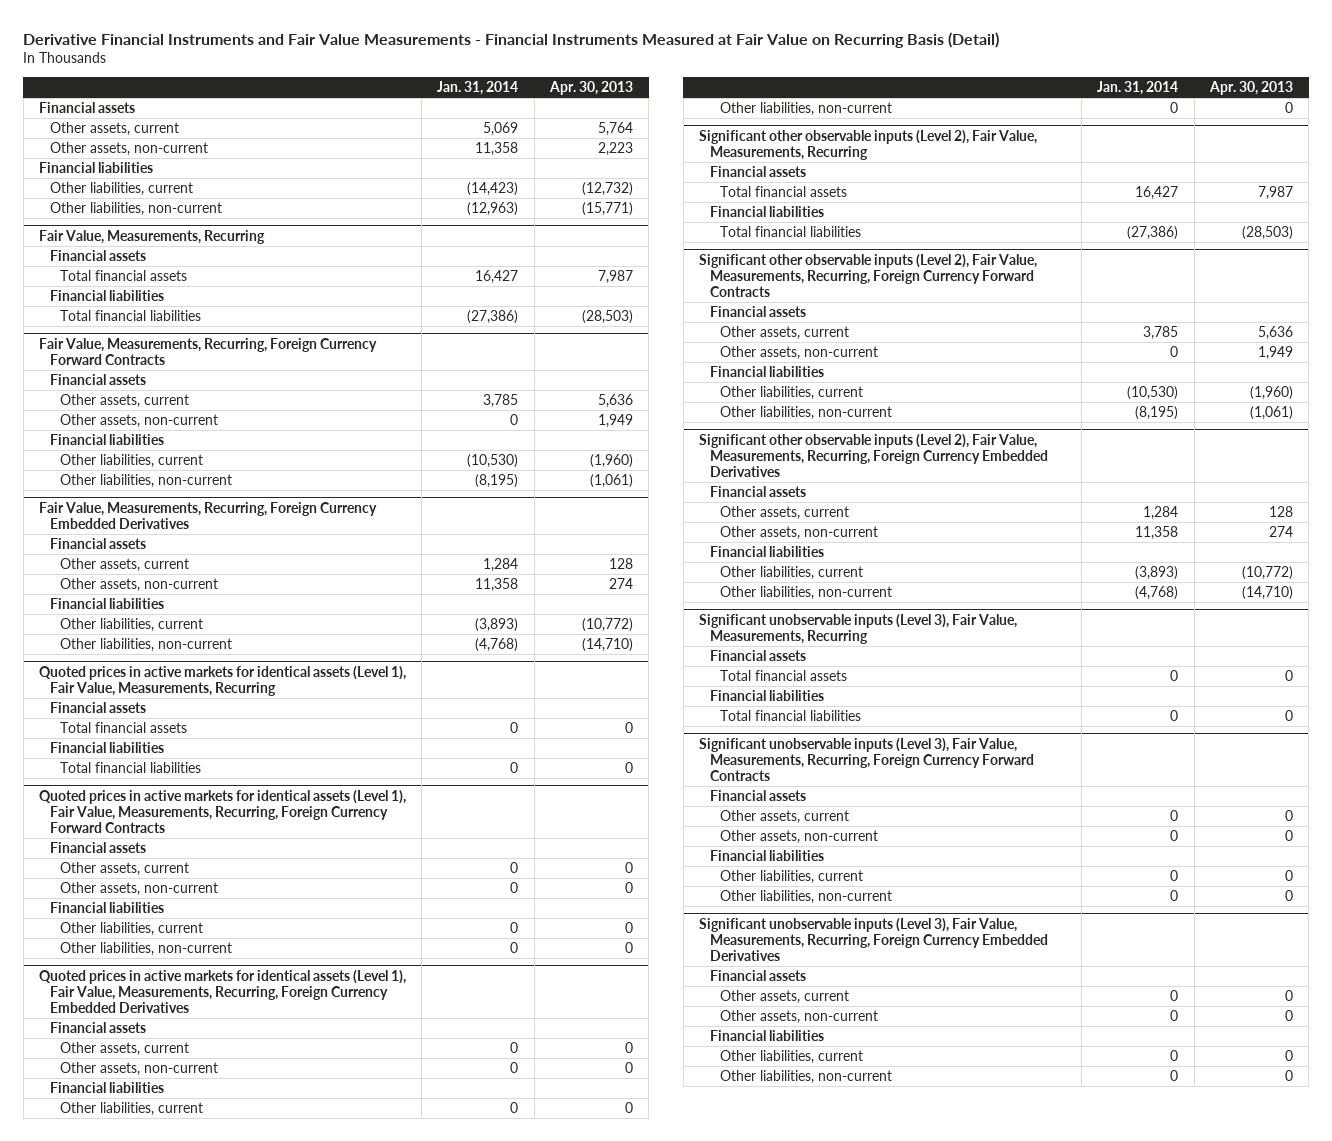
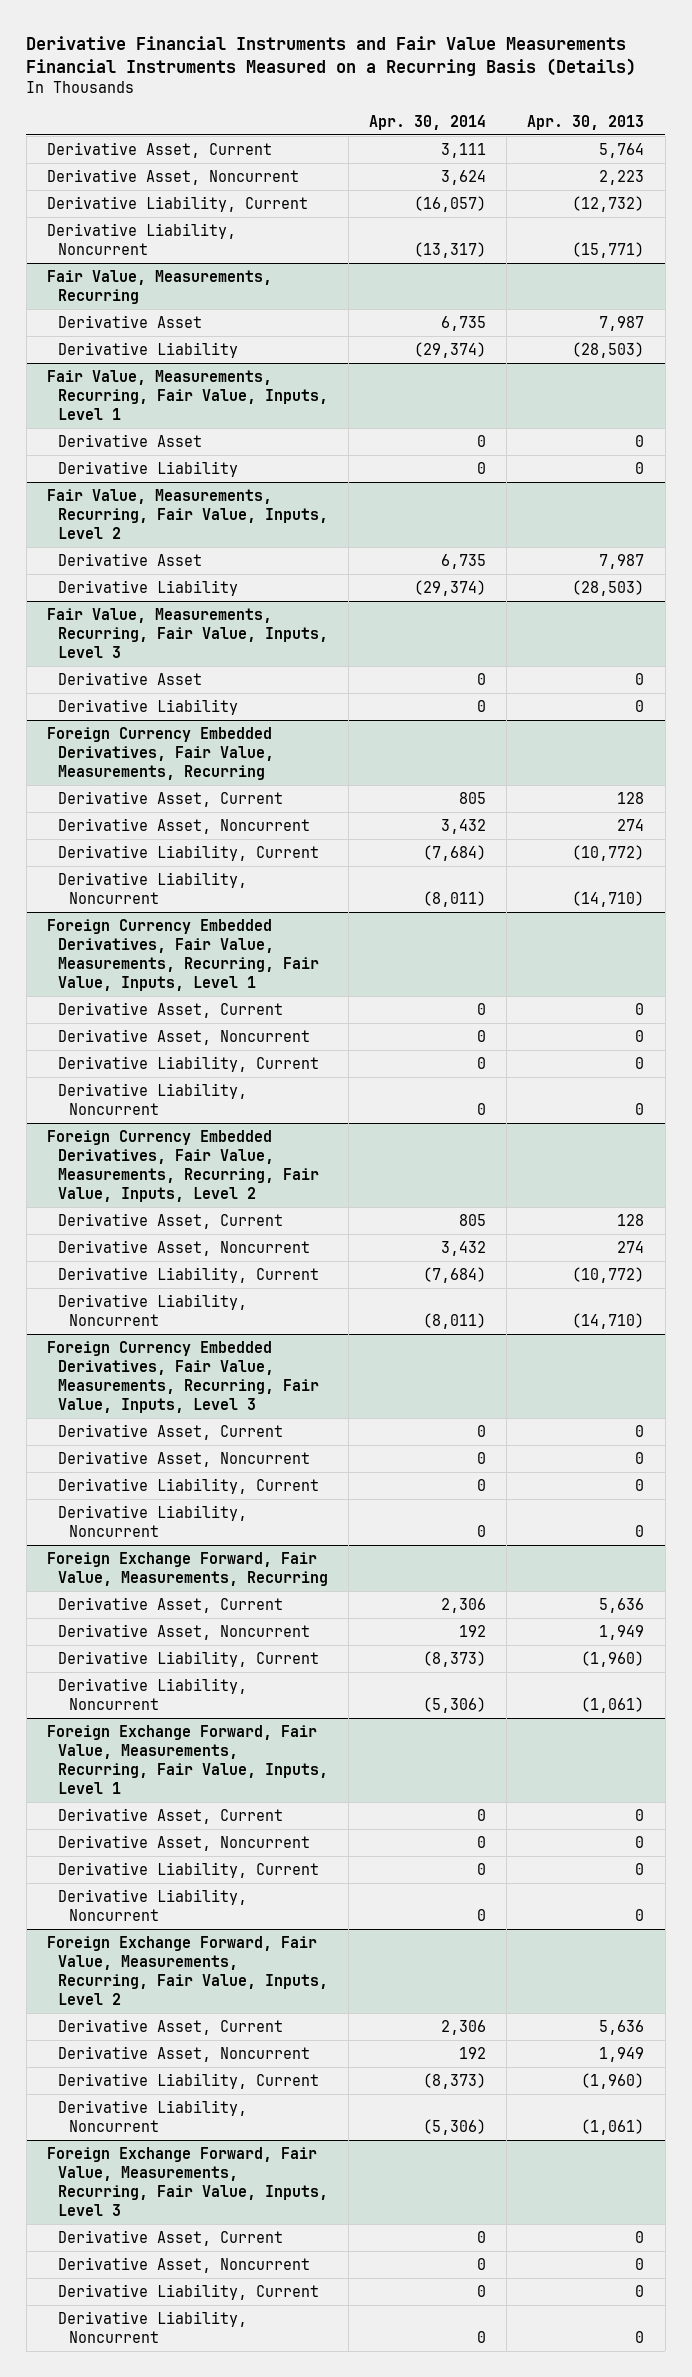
- Derivative Financial Instruments and Fair Value Measurements - Financial Instruments Measured at Fair Value on Recurring Basis (Detail)
+ Derivative Financial Instruments and Fair Value Measurements Financial Instruments Measured on a Recurring Basis (Details)
- | Jan. 31, 2014 | Apr. 30, 2013
+ | Apr. 30, 2014 | Apr. 30, 2013
- Financial assets
- Other assets, current | 5,069 | 5,764
- Other assets, non-current | 11,358 | 2,223
- Financial liabilities
- Other liabilities, current | (14,423) | (12,732)
- Other liabilities, non-current | (12,963) | (15,771)
+ Derivative Asset, Current | 3,111 | 5,764
+ Derivative Asset, Noncurrent | 3,624 | 2,223
+ Derivative Liability, Current | (16,057) | (12,732)
+ Derivative Liability, Noncurrent | (13,317) | (15,771)
@ Fair Value, Measurements, Recurring
- Financial assets
- Total financial assets | 16,427 | 7,987
- Financial liabilities
- Total financial liabilities | (27,386) | (28,503)
- Fair Value, Measurements, Recurring, Foreign Currency Forward Contracts
- Financial assets
- Other assets, current | 3,785 | 5,636
- Other assets, non-current | 0 | 1,949
- Financial liabilities
- Other liabilities, current | (10,530) | (1,960)
- Other liabilities, non-current | (8,195) | (1,061)
- Fair Value, Measurements, Recurring, Foreign Currency Embedded Derivatives
- Financial assets
- Other assets, current | 1,284 | 128
- Other assets, non-current | 11,358 | 274
- Financial liabilities
- Other liabilities, current | (3,893) | (10,772)
- Other liabilities, non-current | (4,768) | (14,710)
- Quoted prices in active markets for identical assets (Level 1), Fair Value, Measurements, Recurring
- Financial assets
- Total financial assets | 0 | 0
- Financial liabilities
- Total financial liabilities | 0 | 0
- Quoted prices in active markets for identical assets (Level 1), Fair Value, Measurements, Recurring, Foreign Currency Forward Contracts
- Financial assets
- Other assets, current | 0 | 0
- Other assets, non-current | 0 | 0
- Financial liabilities
- Other liabilities, current | 0 | 0
- Other liabilities, non-current | 0 | 0
- Quoted prices in active markets for identical assets (Level 1), Fair Value, Measurements, Recurring, Foreign Currency Embedded Derivatives
- Financial assets
- Other assets, current | 0 | 0
- Other assets, non-current | 0 | 0
- Financial liabilities
- Other liabilities, current | 0 | 0
- Other liabilities, non-current | 0 | 0
- Significant other observable inputs (Level 2), Fair Value, Measurements, Recurring
- Financial assets
- Total financial assets | 16,427 | 7,987
- Financial liabilities
- Total financial liabilities | (27,386) | (28,503)
- Significant other observable inputs (Level 2), Fair Value, Measurements, Recurring, Foreign Currency Forward Contracts
- Financial assets
- Other assets, current | 3,785 | 5,636
- Other assets, non-current | 0 | 1,949
- Financial liabilities
- Other liabilities, current | (10,530) | (1,960)
- Other liabilities, non-current | (8,195) | (1,061)
- Significant other observable inputs (Level 2), Fair Value, Measurements, Recurring, Foreign Currency Embedded Derivatives
- Financial assets
- Other assets, current | 1,284 | 128
- Other assets, non-current | 11,358 | 274
- Financial liabilities
- Other liabilities, current | (3,893) | (10,772)
- Other liabilities, non-current | (4,768) | (14,710)
- Significant unobservable inputs (Level 3), Fair Value, Measurements, Recurring
- Financial assets
- Total financial assets | 0 | 0
- Financial liabilities
- Total financial liabilities | 0 | 0
- Significant unobservable inputs (Level 3), Fair Value, Measurements, Recurring, Foreign Currency Forward Contracts
- Financial assets
- Other assets, current | 0 | 0
- Other assets, non-current | 0 | 0
- Financial liabilities
- Other liabilities, current | 0 | 0
- Other liabilities, non-current | 0 | 0
- Significant unobservable inputs (Level 3), Fair Value, Measurements, Recurring, Foreign Currency Embedded Derivatives
- Financial assets
- Other assets, current | 0 | 0
- Other assets, non-current | 0 | 0
- Financial liabilities
- Other liabilities, current | 0 | 0
- Other liabilities, non-current | 0 | 0
@ Fair Value, Measurements, Recurring
+ Derivative Asset | 6,735 | 7,987
+ Derivative Liability | (29,374) | (28,503)
+ Fair Value, Measurements, Recurring, Fair Value, Inputs, Level 1
+ Derivative Asset | 0 | 0
+ Derivative Liability | 0 | 0
+ Fair Value, Measurements, Recurring, Fair Value, Inputs, Level 2
+ Derivative Asset | 6,735 | 7,987
+ Derivative Liability | (29,374) | (28,503)
+ Fair Value, Measurements, Recurring, Fair Value, Inputs, Level 3
+ Derivative Asset | 0 | 0
+ Derivative Liability | 0 | 0
+ Foreign Currency Embedded Derivatives, Fair Value, Measurements, Recurring
+ Derivative Asset, Current | 805 | 128
+ Derivative Asset, Noncurrent | 3,432 | 274
+ Derivative Liability, Current | (7,684) | (10,772)
+ Derivative Liability, Noncurrent | (8,011) | (14,710)
+ Foreign Currency Embedded Derivatives, Fair Value, Measurements, Recurring, Fair Value, Inputs, Level 1
+ Derivative Asset, Current | 0 | 0
+ Derivative Asset, Noncurrent | 0 | 0
+ Derivative Liability, Current | 0 | 0
+ Derivative Liability, Noncurrent | 0 | 0
+ Foreign Currency Embedded Derivatives, Fair Value, Measurements, Recurring, Fair Value, Inputs, Level 2
+ Derivative Asset, Current | 805 | 128
+ Derivative Asset, Noncurrent | 3,432 | 274
+ Derivative Liability, Current | (7,684) | (10,772)
+ Derivative Liability, Noncurrent | (8,011) | (14,710)
+ Foreign Currency Embedded Derivatives, Fair Value, Measurements, Recurring, Fair Value, Inputs, Level 3
+ Derivative Asset, Current | 0 | 0
+ Derivative Asset, Noncurrent | 0 | 0
+ Derivative Liability, Current | 0 | 0
+ Derivative Liability, Noncurrent | 0 | 0
+ Foreign Exchange Forward, Fair Value, Measurements, Recurring
+ Derivative Asset, Current | 2,306 | 5,636
+ Derivative Asset, Noncurrent | 192 | 1,949
+ Derivative Liability, Current | (8,373) | (1,960)
+ Derivative Liability, Noncurrent | (5,306) | (1,061)
+ Foreign Exchange Forward, Fair Value, Measurements, Recurring, Fair Value, Inputs, Level 1
+ Derivative Asset, Current | 0 | 0
+ Derivative Asset, Noncurrent | 0 | 0
+ Derivative Liability, Current | 0 | 0
+ Derivative Liability, Noncurrent | 0 | 0
+ Foreign Exchange Forward, Fair Value, Measurements, Recurring, Fair Value, Inputs, Level 2
+ Derivative Asset, Current | 2,306 | 5,636
+ Derivative Asset, Noncurrent | 192 | 1,949
+ Derivative Liability, Current | (8,373) | (1,960)
+ Derivative Liability, Noncurrent | (5,306) | (1,061)
+ Foreign Exchange Forward, Fair Value, Measurements, Recurring, Fair Value, Inputs, Level 3
+ Derivative Asset, Current | 0 | 0
+ Derivative Asset, Noncurrent | 0 | 0
+ Derivative Liability, Current | 0 | 0
+ Derivative Liability, Noncurrent | 0 | 0

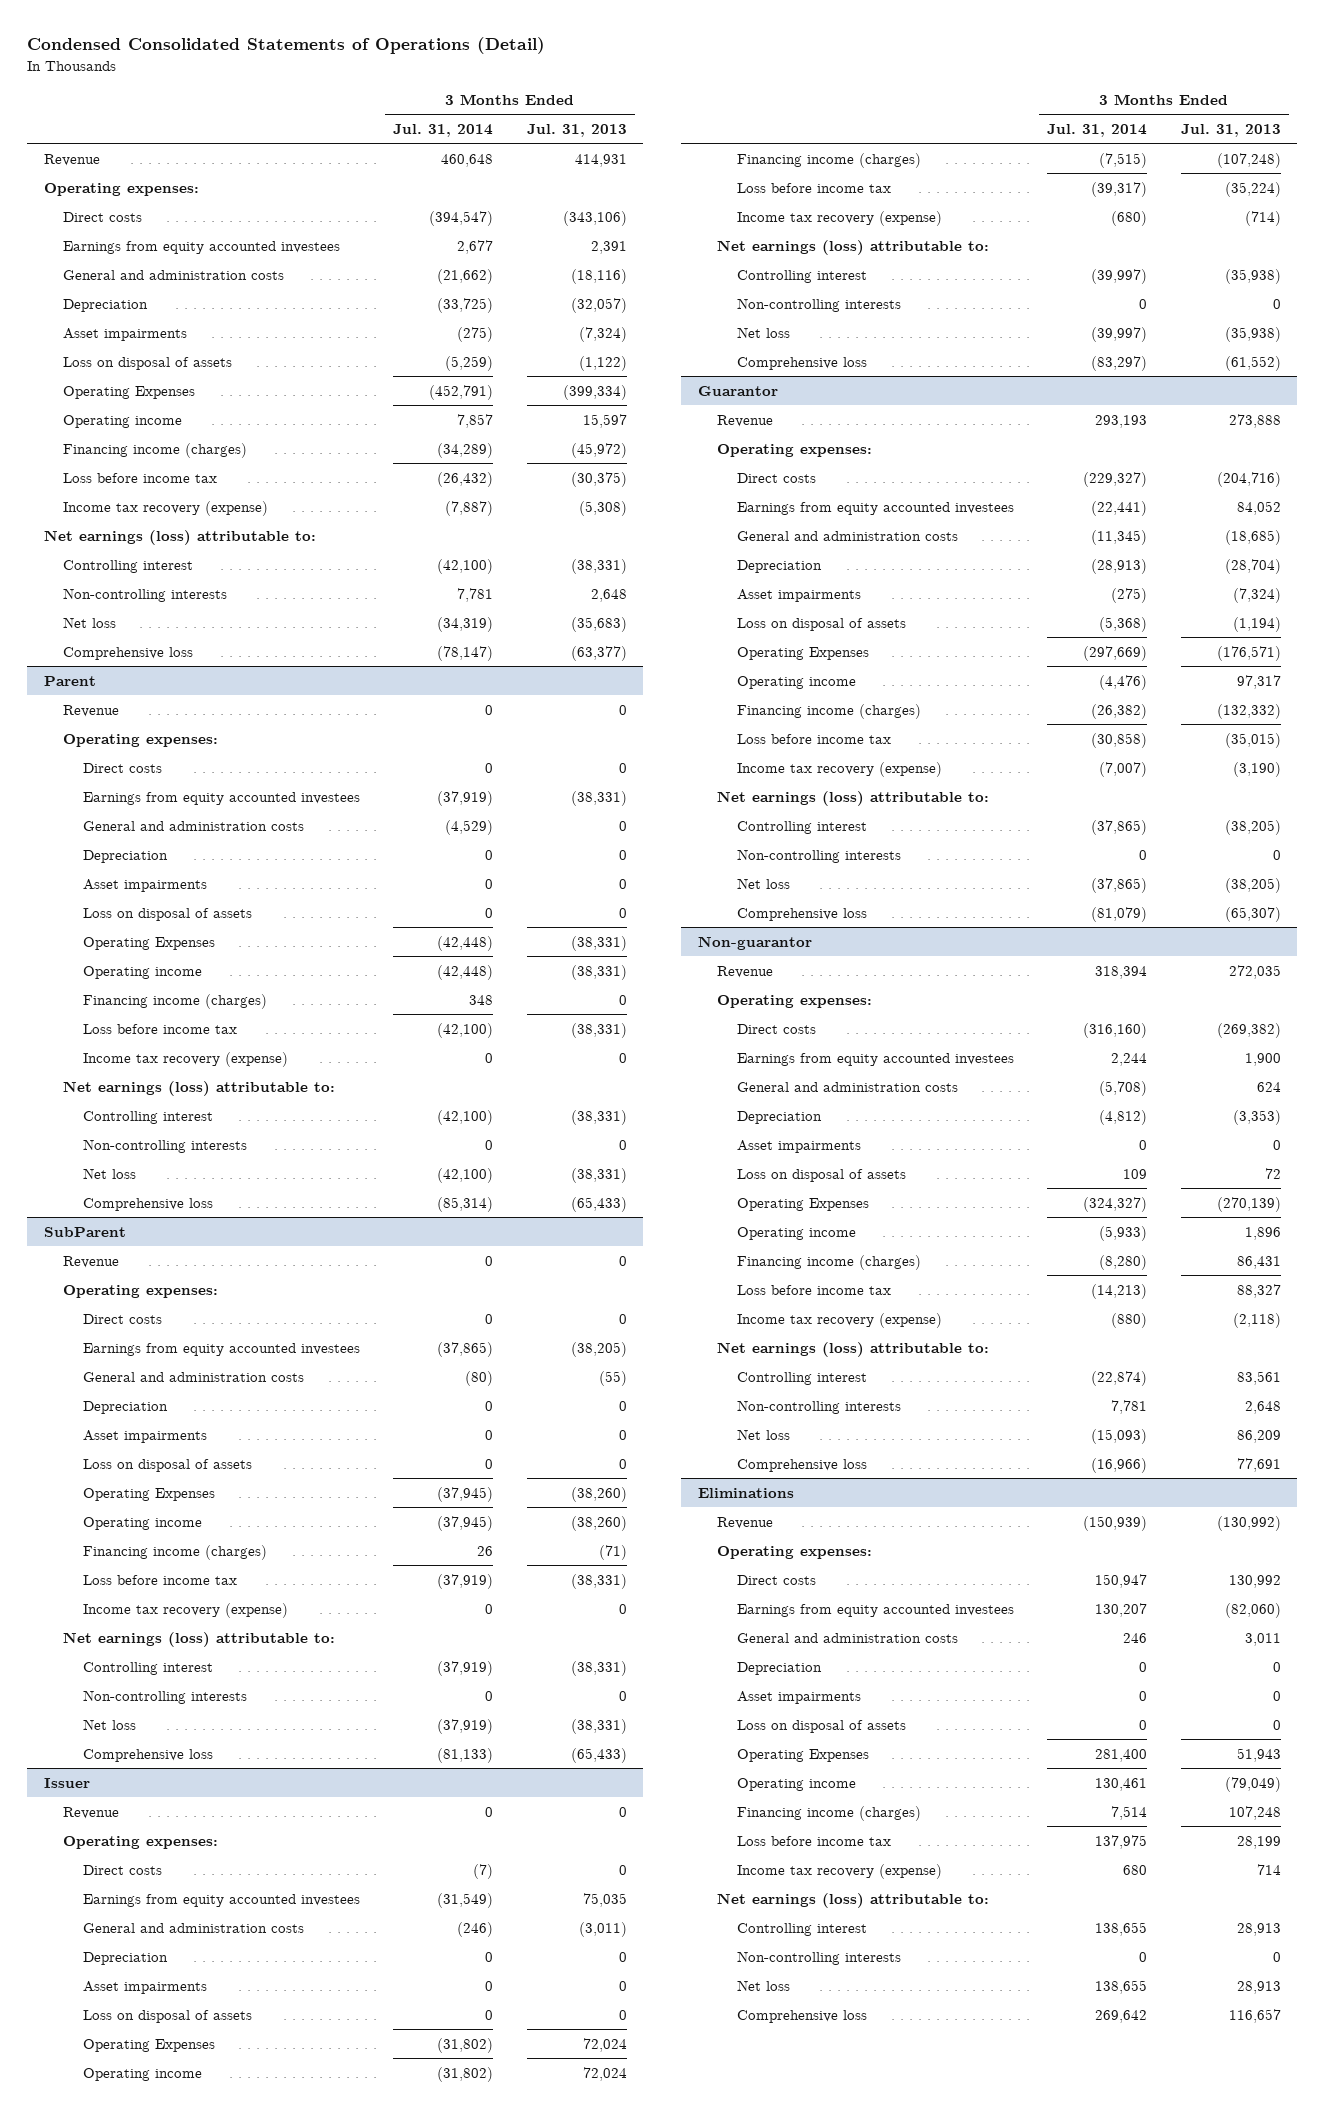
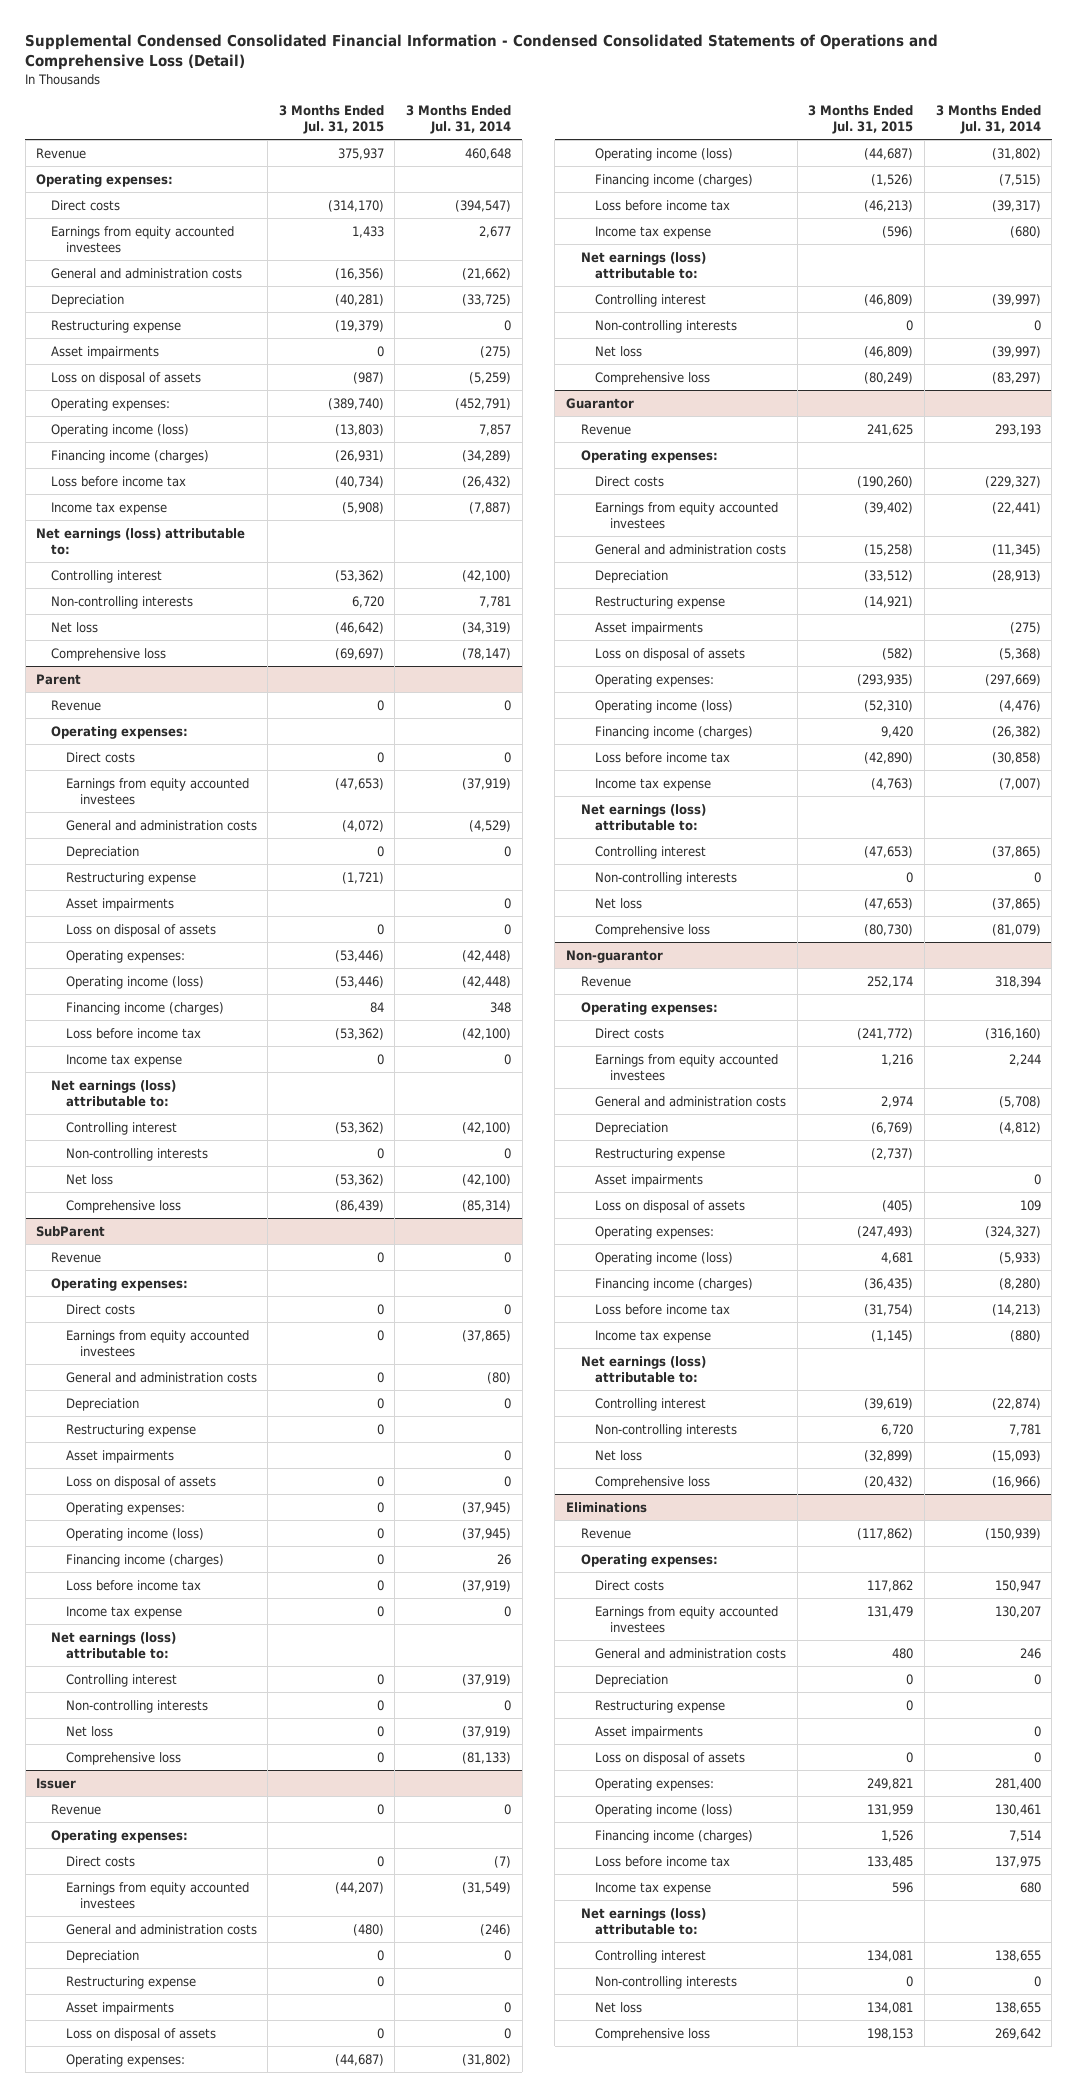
- Condensed Consolidated Statements of Operations (Detail)
+ Supplemental Condensed Consolidated Financial Information - Condensed Consolidated Statements of Operations and Comprehensive Loss (Detail)
- | 3 Months Ended Jul. 31, 2014 | 3 Months Ended Jul. 31, 2013
+ | 3 Months Ended Jul. 31, 2015 | 3 Months Ended Jul. 31, 2014
+ Restructuring expense | (19,379) | 0
- Operating Expenses | (452,791) | (399,334)
- Operating income | 7,857 | 15,597
+ Operating expenses: | (389,740) | (452,791)
+ Operating income (loss) | (13,803) | 7,857
- Income tax recovery (expense) | (7,887) | (5,308)
+ Income tax expense | (5,908) | (7,887)
@ Parent
+ Restructuring expense | (1,721) |
- Operating Expenses | (42,448) | (38,331)
- Operating income | (42,448) | (38,331)
+ Operating expenses: | (53,446) | (42,448)
+ Operating income (loss) | (53,446) | (42,448)
- Income tax recovery (expense) | 0 | 0
+ Income tax expense | 0 | 0
@ SubParent
+ Restructuring expense | 0 |
- Operating Expenses | (37,945) | (38,260)
- Operating income | (37,945) | (38,260)
+ Operating expenses: | 0 | (37,945)
+ Operating income (loss) | 0 | (37,945)
- Income tax recovery (expense) | 0 | 0
+ Income tax expense | 0 | 0
@ Issuer
+ Restructuring expense | 0 |
- Operating Expenses | (31,802) | 72,024
- Operating income | (31,802) | 72,024
+ Operating expenses: | (44,687) | (31,802)
+ Operating income (loss) | (44,687) | (31,802)
- Income tax recovery (expense) | (680) | (714)
+ Income tax expense | (596) | (680)
@ Guarantor
+ Restructuring expense | (14,921) |
- Operating Expenses | (297,669) | (176,571)
- Operating income | (4,476) | 97,317
+ Operating expenses: | (293,935) | (297,669)
+ Operating income (loss) | (52,310) | (4,476)
- Income tax recovery (expense) | (7,007) | (3,190)
+ Income tax expense | (4,763) | (7,007)
@ Non-guarantor
+ Restructuring expense | (2,737) |
- Operating Expenses | (324,327) | (270,139)
- Operating income | (5,933) | 1,896
+ Operating expenses: | (247,493) | (324,327)
+ Operating income (loss) | 4,681 | (5,933)
- Income tax recovery (expense) | (880) | (2,118)
+ Income tax expense | (1,145) | (880)
@ Eliminations
+ Restructuring expense | 0 |
- Operating Expenses | 281,400 | 51,943
- Operating income | 130,461 | (79,049)
+ Operating expenses: | 249,821 | 281,400
+ Operating income (loss) | 131,959 | 130,461
- Income tax recovery (expense) | 680 | 714
+ Income tax expense | 596 | 680

